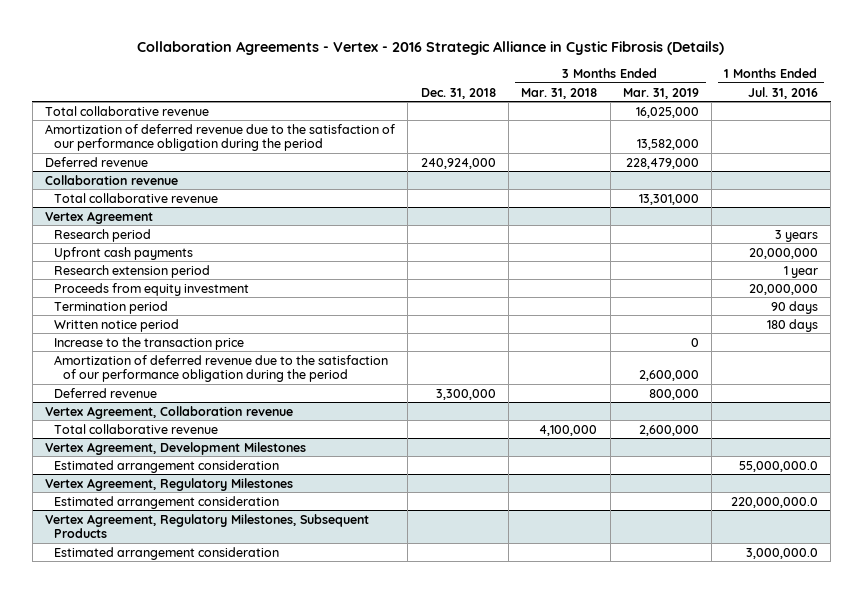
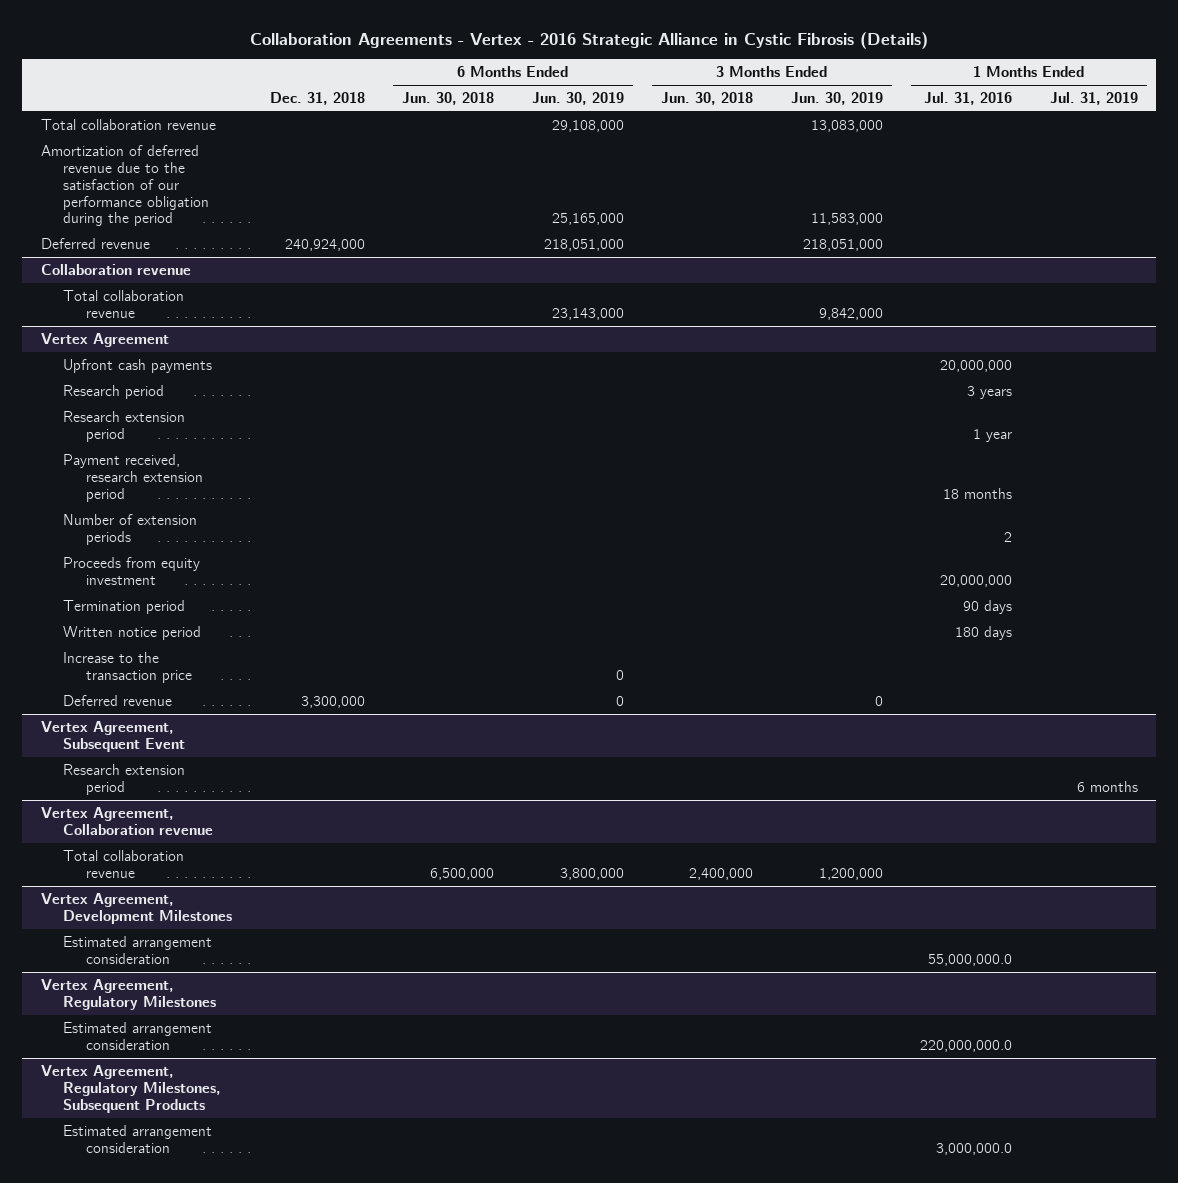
- | Dec. 31, 2018 | 3 Months Ended Mar. 31, 2018 | 3 Months Ended Mar. 31, 2019 | 1 Months Ended Jul. 31, 2016
+ | Dec. 31, 2018 | 6 Months Ended Jun. 30, 2018 | 6 Months Ended Jun. 30, 2019 | 3 Months Ended Jun. 30, 2018 | 3 Months Ended Jun. 30, 2019 | 1 Months Ended Jul. 31, 2016 | 1 Months Ended Jul. 31, 2019
- Total collaborative revenue | | | 16,025,000 |
+ Total collaboration revenue | | | 29,108,000 | | 13,083,000 | |
@ Collaboration revenue
- Total collaborative revenue | | | 13,301,000 |
+ Total collaboration revenue | | | 23,143,000 | | 9,842,000 | |
@ Vertex Agreement
moved down: Research period | | | | | | 3 years |
+ Payment received, research extension period | | | | | | 18 months |
+ Number of extension periods | | | | | | 2 |
- Amortization of deferred revenue due to the satisfaction of our performance obligation during the period | | | 2,600,000 |
+ Vertex Agreement, Subsequent Event
+ Research extension period | | | | | | | 6 months
@ Vertex Agreement, Collaboration revenue
- Total collaborative revenue | | 4,100,000 | 2,600,000 |
+ Total collaboration revenue | | 6,500,000 | 3,800,000 | 2,400,000 | 1,200,000 | |

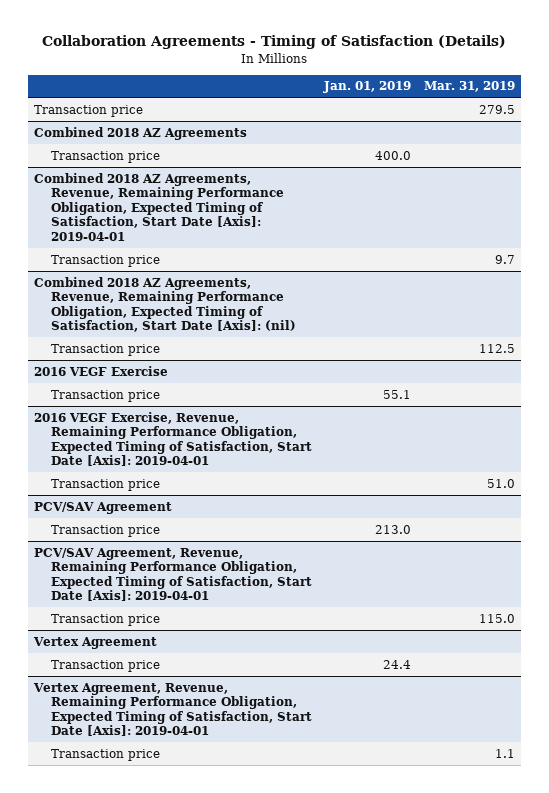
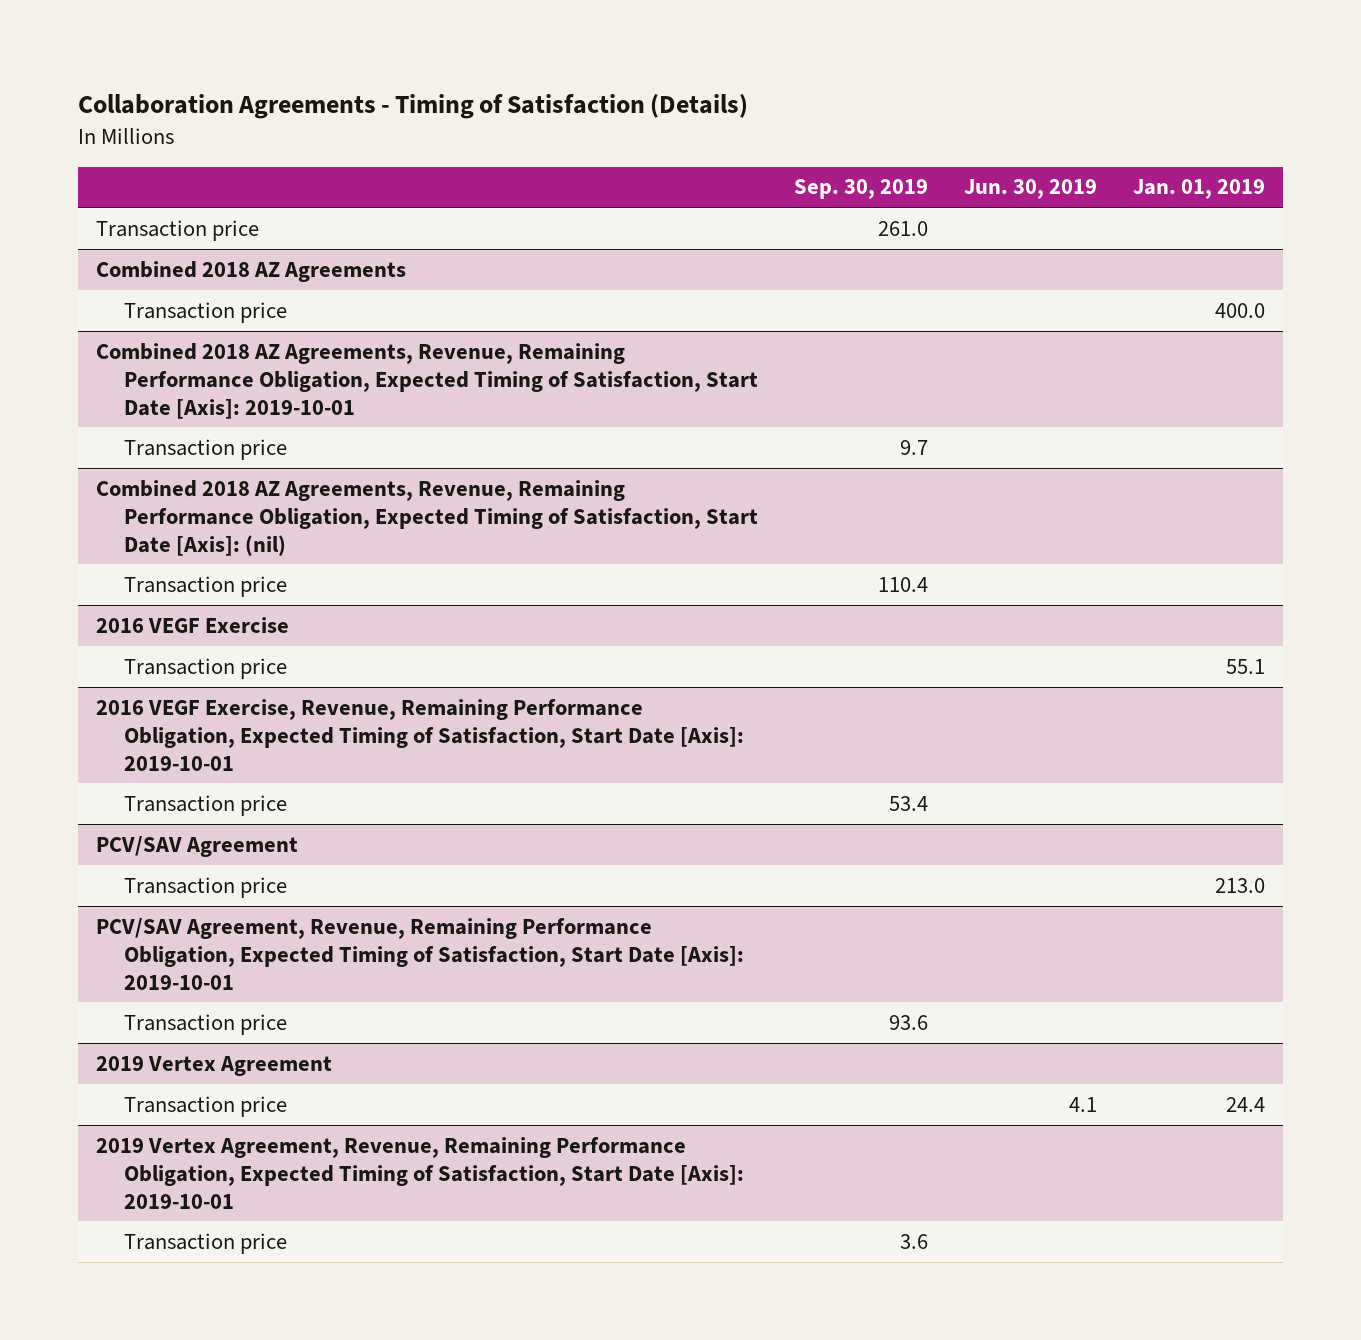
- | Jan. 01, 2019 | Mar. 31, 2019
+ | Sep. 30, 2019 | Jun. 30, 2019 | Jan. 01, 2019
- Combined 2018 AZ Agreements, Revenue, Remaining Performance Obligation, Expected Timing of Satisfaction, Start Date [Axis]: 2019-04-01
+ Combined 2018 AZ Agreements, Revenue, Remaining Performance Obligation, Expected Timing of Satisfaction, Start Date [Axis]: 2019-10-01
- 2016 VEGF Exercise, Revenue, Remaining Performance Obligation, Expected Timing of Satisfaction, Start Date [Axis]: 2019-04-01
+ 2016 VEGF Exercise, Revenue, Remaining Performance Obligation, Expected Timing of Satisfaction, Start Date [Axis]: 2019-10-01
- PCV/SAV Agreement, Revenue, Remaining Performance Obligation, Expected Timing of Satisfaction, Start Date [Axis]: 2019-04-01
+ PCV/SAV Agreement, Revenue, Remaining Performance Obligation, Expected Timing of Satisfaction, Start Date [Axis]: 2019-10-01
- Vertex Agreement
+ 2019 Vertex Agreement
- Vertex Agreement, Revenue, Remaining Performance Obligation, Expected Timing of Satisfaction, Start Date [Axis]: 2019-04-01
+ 2019 Vertex Agreement, Revenue, Remaining Performance Obligation, Expected Timing of Satisfaction, Start Date [Axis]: 2019-10-01

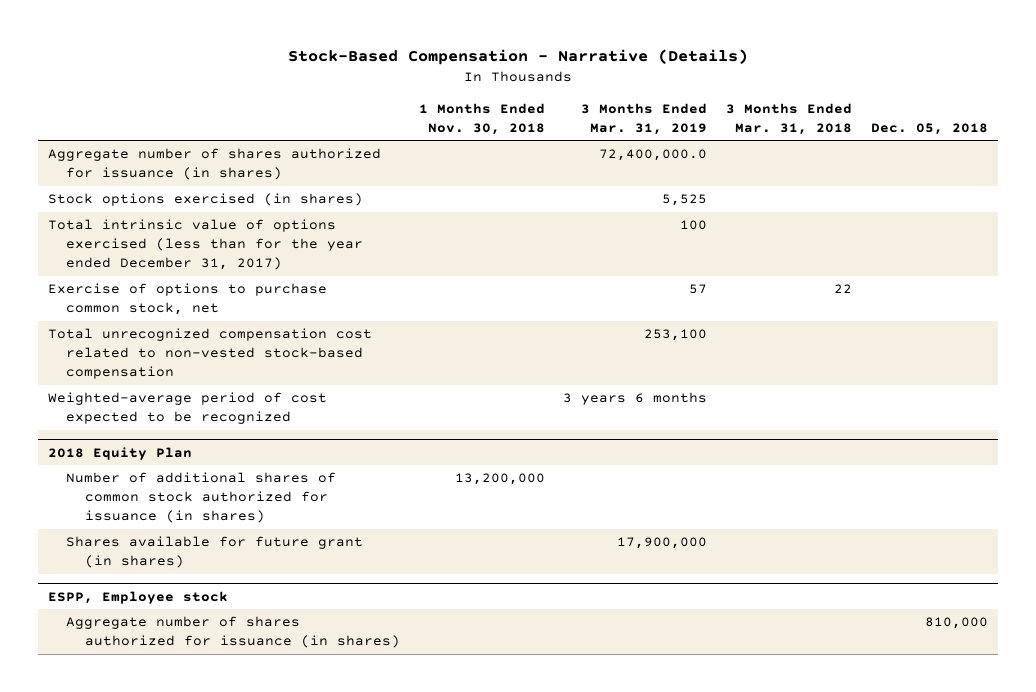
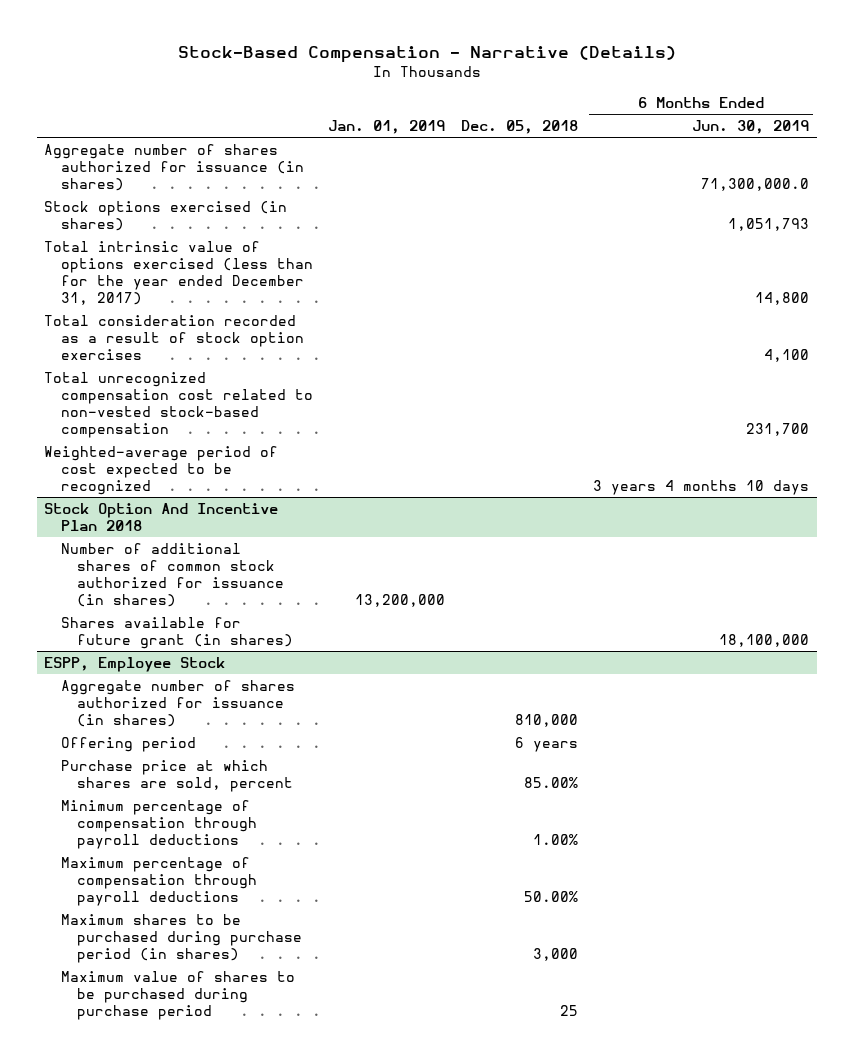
- | 1 Months Ended Nov. 30, 2018 | 3 Months Ended Mar. 31, 2019 | 3 Months Ended Mar. 31, 2018 | Dec. 05, 2018
+ | Jan. 01, 2019 | Dec. 05, 2018 | 6 Months Ended Jun. 30, 2019
- Exercise of options to purchase common stock, net | | 57 | 22 |
+ Total consideration recorded as a result of stock option exercises | | | 4,100
- 2018 Equity Plan
+ Stock Option And Incentive Plan 2018
- ESPP, Employee stock
+ ESPP, Employee Stock
+ Offering period | | 6 years |
+ Purchase price at which shares are sold, percent | | 85.00% |
+ Minimum percentage of compensation through payroll deductions | | 1.00% |
+ Maximum percentage of compensation through payroll deductions | | 50.00% |
+ Maximum shares to be purchased during purchase period (in shares) | | 3,000 |
+ Maximum value of shares to be purchased during purchase period | | 25 |

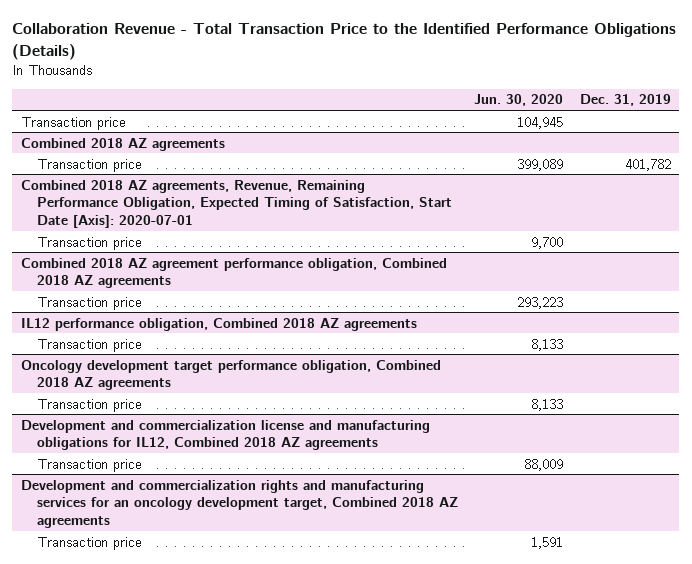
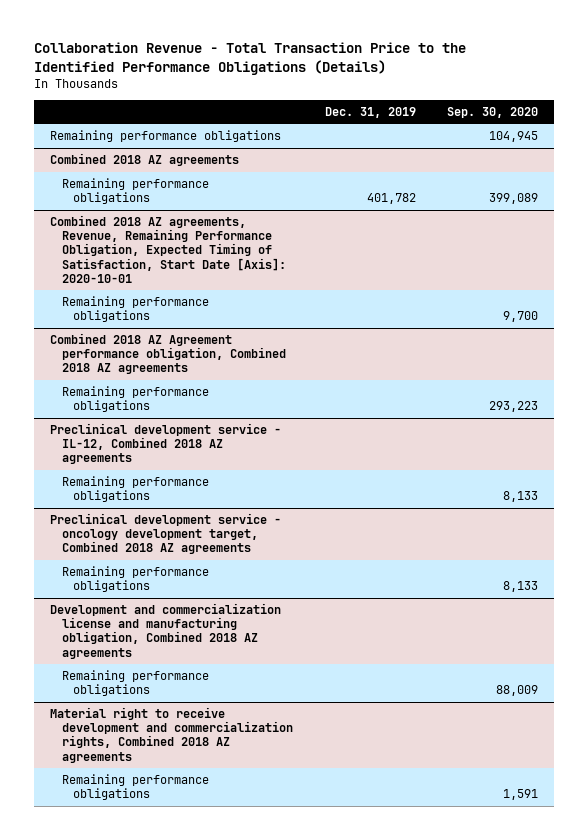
- | Jun. 30, 2020 | Dec. 31, 2019
+ | Dec. 31, 2019 | Sep. 30, 2020
- Transaction price | 104,945 |
+ Remaining performance obligations | | 104,945
@ Combined 2018 AZ agreements
- Transaction price | 399,089 | 401,782
- Combined 2018 AZ agreements, Revenue, Remaining Performance Obligation, Expected Timing of Satisfaction, Start Date [Axis]: 2020-07-01
- Transaction price | 9,700 |
- Combined 2018 AZ agreement performance obligation, Combined 2018 AZ agreements
- Transaction price | 293,223 |
- IL12 performance obligation, Combined 2018 AZ agreements
- Transaction price | 8,133 |
- Oncology development target performance obligation, Combined 2018 AZ agreements
- Transaction price | 8,133 |
- Development and commercialization license and manufacturing obligations for IL12, Combined 2018 AZ agreements
- Transaction price | 88,009 |
- Development and commercialization rights and manufacturing services for an oncology development target, Combined 2018 AZ agreements
- Transaction price | 1,591 |
@ Combined 2018 AZ agreements
+ Remaining performance obligations | 401,782 | 399,089
+ Combined 2018 AZ agreements, Revenue, Remaining Performance Obligation, Expected Timing of Satisfaction, Start Date [Axis]: 2020-10-01
+ Remaining performance obligations | | 9,700
+ Combined 2018 AZ Agreement performance obligation, Combined 2018 AZ agreements
+ Remaining performance obligations | | 293,223
+ Preclinical development service - IL-12, Combined 2018 AZ agreements
+ Remaining performance obligations | | 8,133
+ Preclinical development service - oncology development target, Combined 2018 AZ agreements
+ Remaining performance obligations | | 8,133
+ Development and commercialization license and manufacturing obligation, Combined 2018 AZ agreements
+ Remaining performance obligations | | 88,009
+ Material right to receive development and commercialization rights, Combined 2018 AZ agreements
+ Remaining performance obligations | | 1,591

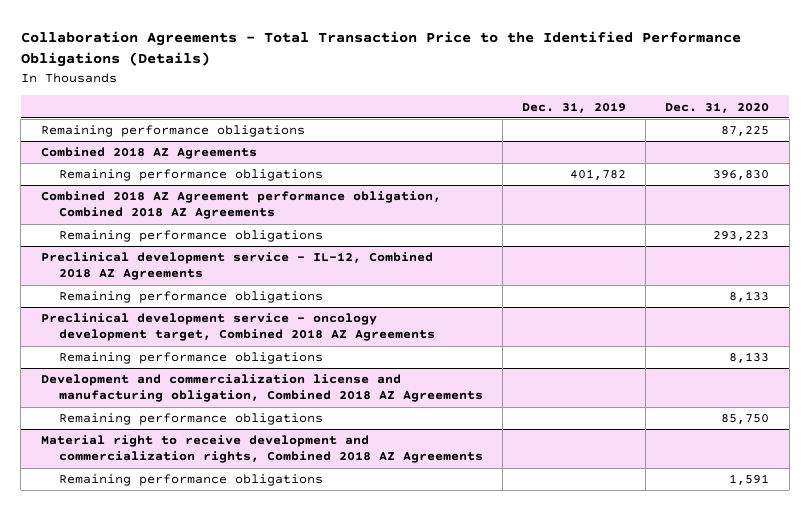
- Collaboration Revenue - Total Transaction Price to the Identified Performance Obligations (Details)
+ Collaboration Agreements - Total Transaction Price to the Identified Performance Obligations (Details)
- | Dec. 31, 2019 | Sep. 30, 2020
+ | Dec. 31, 2019 | Dec. 31, 2020
- Combined 2018 AZ agreements
+ Combined 2018 AZ Agreements
- Combined 2018 AZ agreements, Revenue, Remaining Performance Obligation, Expected Timing of Satisfaction, Start Date [Axis]: 2020-10-01
- Remaining performance obligations | | 9,700
- Combined 2018 AZ Agreement performance obligation, Combined 2018 AZ agreements
+ Combined 2018 AZ Agreement performance obligation, Combined 2018 AZ Agreements
- Preclinical development service - IL-12, Combined 2018 AZ agreements
+ Preclinical development service - IL-12, Combined 2018 AZ Agreements
- Preclinical development service - oncology development target, Combined 2018 AZ agreements
+ Preclinical development service - oncology development target, Combined 2018 AZ Agreements
- Development and commercialization license and manufacturing obligation, Combined 2018 AZ agreements
+ Development and commercialization license and manufacturing obligation, Combined 2018 AZ Agreements
- Material right to receive development and commercialization rights, Combined 2018 AZ agreements
+ Material right to receive development and commercialization rights, Combined 2018 AZ Agreements

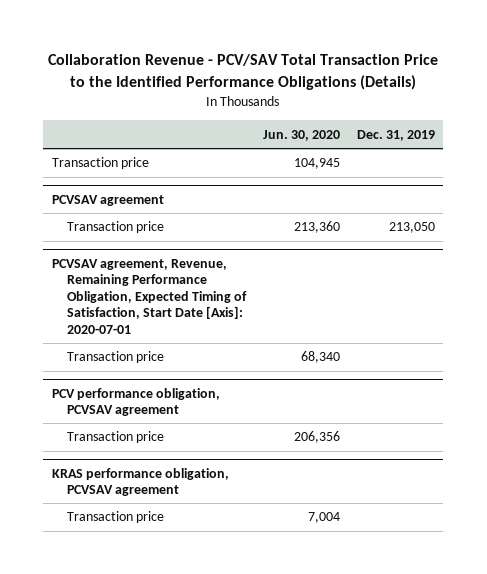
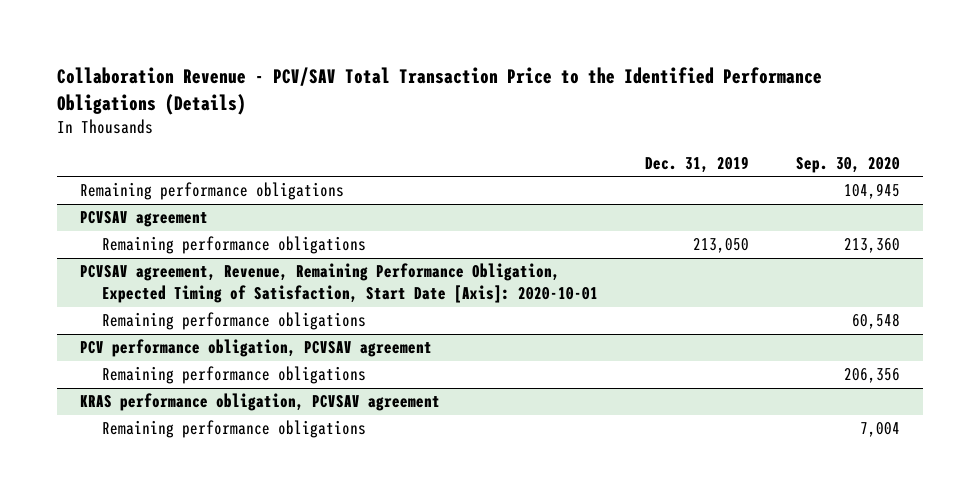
- | Jun. 30, 2020 | Dec. 31, 2019
+ | Dec. 31, 2019 | Sep. 30, 2020
- Transaction price | 104,945 |
+ Remaining performance obligations | | 104,945
@ PCVSAV agreement
- Transaction price | 213,360 | 213,050
- PCVSAV agreement, Revenue, Remaining Performance Obligation, Expected Timing of Satisfaction, Start Date [Axis]: 2020-07-01
- Transaction price | 68,340 |
@ PCVSAV agreement
+ Remaining performance obligations | 213,050 | 213,360
+ PCVSAV agreement, Revenue, Remaining Performance Obligation, Expected Timing of Satisfaction, Start Date [Axis]: 2020-10-01
+ Remaining performance obligations | | 60,548
@ PCV performance obligation, PCVSAV agreement
- Transaction price | 206,356 |
+ Remaining performance obligations | | 206,356
@ KRAS performance obligation, PCVSAV agreement
- Transaction price | 7,004 |
+ Remaining performance obligations | | 7,004

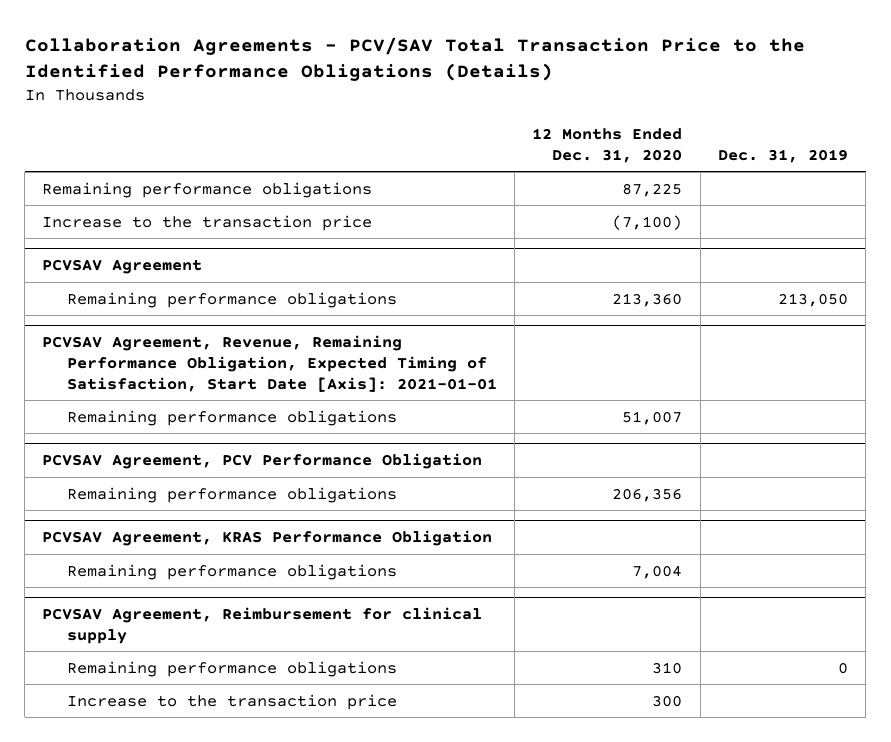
- Collaboration Revenue - PCV/SAV Total Transaction Price to the Identified Performance Obligations (Details)
+ Collaboration Agreements - PCV/SAV Total Transaction Price to the Identified Performance Obligations (Details)
- | Dec. 31, 2019 | Sep. 30, 2020
+ | 12 Months Ended Dec. 31, 2020 | Dec. 31, 2019
- PCVSAV agreement
+ Increase to the transaction price | (7,100) |
+ PCVSAV Agreement
- PCVSAV agreement, Revenue, Remaining Performance Obligation, Expected Timing of Satisfaction, Start Date [Axis]: 2020-10-01
+ PCVSAV Agreement, Revenue, Remaining Performance Obligation, Expected Timing of Satisfaction, Start Date [Axis]: 2021-01-01
- PCV performance obligation, PCVSAV agreement
+ PCVSAV Agreement, PCV Performance Obligation
- KRAS performance obligation, PCVSAV agreement
+ PCVSAV Agreement, KRAS Performance Obligation
+ PCVSAV Agreement, Reimbursement for clinical supply
+ Remaining performance obligations | 310 | 0
+ Increase to the transaction price | 300 |

